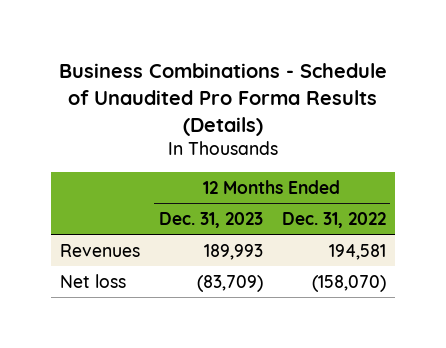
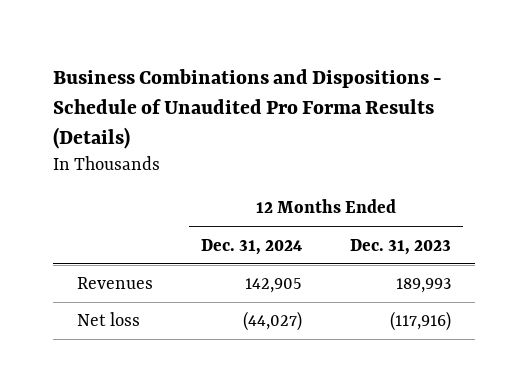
- Business Combinations - Schedule of Unaudited Pro Forma Results (Details)
+ Business Combinations and Dispositions - Schedule of Unaudited Pro Forma Results (Details)
- | 12 Months Ended Dec. 31, 2023 | 12 Months Ended Dec. 31, 2022
+ | 12 Months Ended Dec. 31, 2024 | 12 Months Ended Dec. 31, 2023
- Net loss | (83,709) | (158,070)
+ Net loss | (44,027) | (117,916)

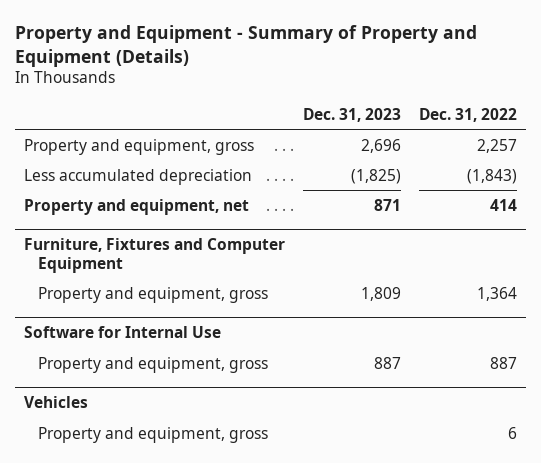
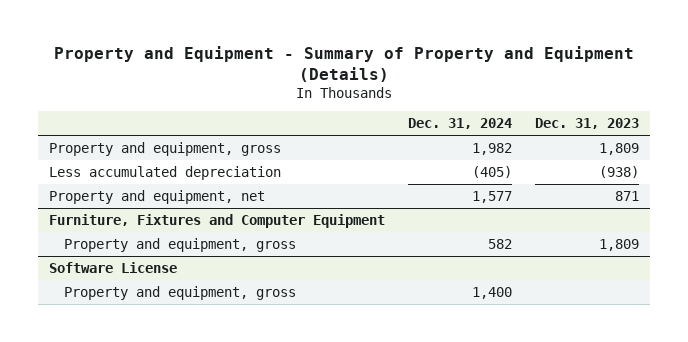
- | Dec. 31, 2023 | Dec. 31, 2022
+ | Dec. 31, 2024 | Dec. 31, 2023
- Property and equipment, gross | 2,696 | 2,257
- Less accumulated depreciation | (1,825) | (1,843)
+ Property and equipment, gross | 1,982 | 1,809
+ Less accumulated depreciation | (405) | (938)
- Software for Internal Use
- Property and equipment, gross | 887 | 887
- Vehicles
+ Software License

